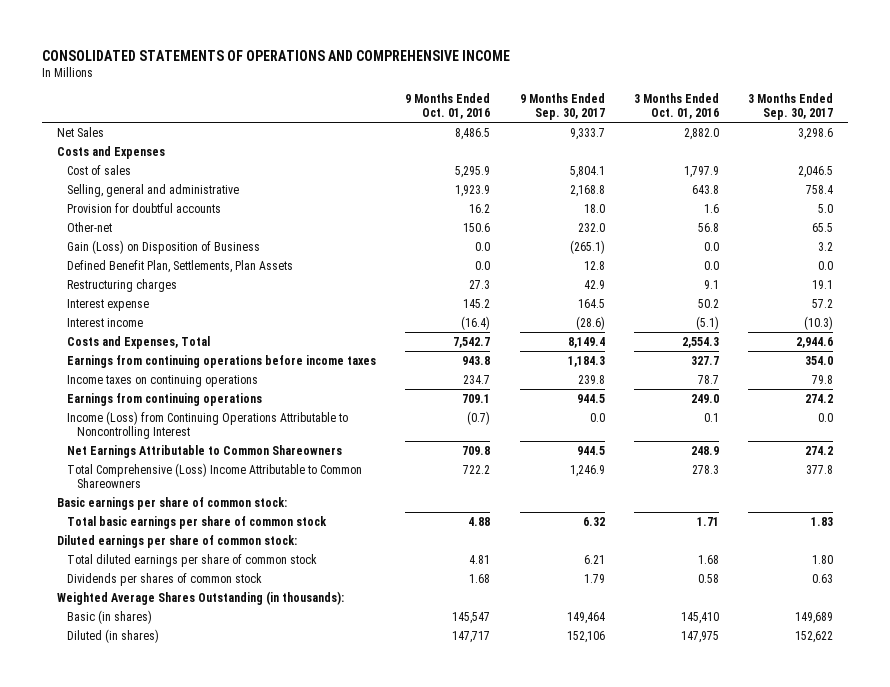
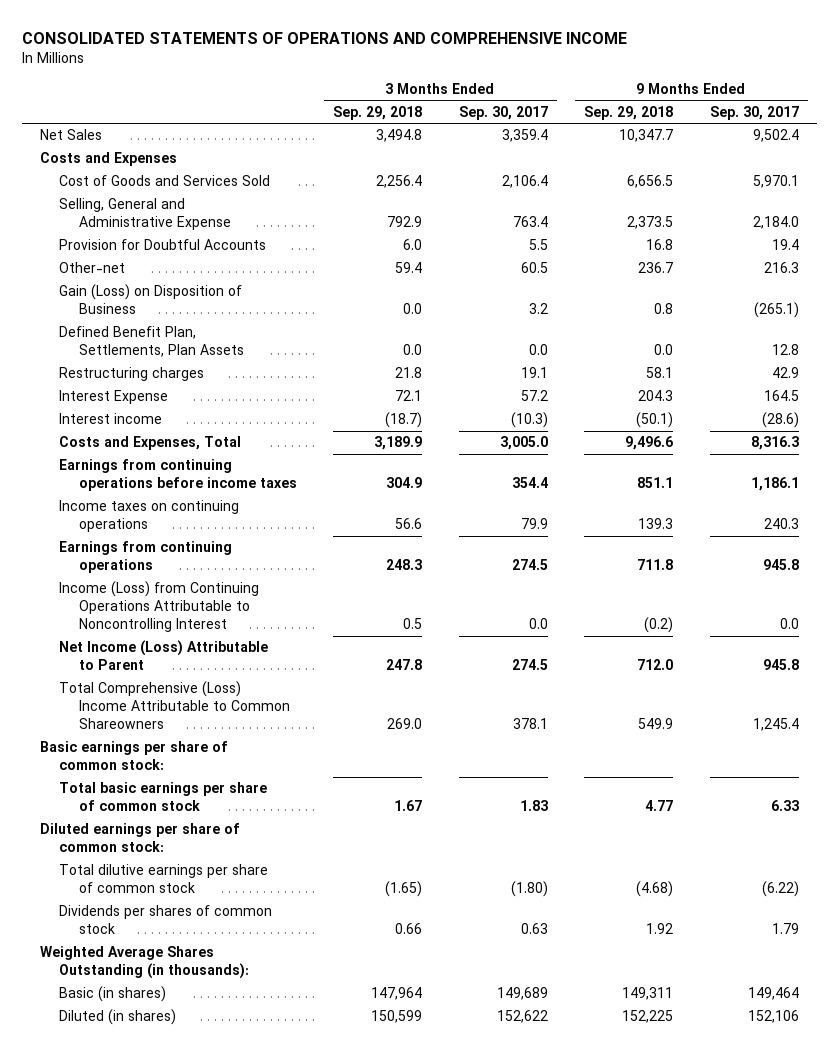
- | 9 Months Ended Oct. 01, 2016 | 9 Months Ended Sep. 30, 2017 | 3 Months Ended Oct. 01, 2016 | 3 Months Ended Sep. 30, 2017
+ | 3 Months Ended Sep. 29, 2018 | 3 Months Ended Sep. 30, 2017 | 9 Months Ended Sep. 29, 2018 | 9 Months Ended Sep. 30, 2017
- Net Sales | 8,486.5 | 9,333.7 | 2,882.0 | 3,298.6
+ Net Sales | 3,494.8 | 3,359.4 | 10,347.7 | 9,502.4
- Cost of sales | 5,295.9 | 5,804.1 | 1,797.9 | 2,046.5
- Selling, general and administrative | 1,923.9 | 2,168.8 | 643.8 | 758.4
- Provision for doubtful accounts | 16.2 | 18.0 | 1.6 | 5.0
- Other-net | 150.6 | 232.0 | 56.8 | 65.5
+ Cost of Goods and Services Sold | 2,256.4 | 2,106.4 | 6,656.5 | 5,970.1
+ Selling, General and Administrative Expense | 792.9 | 763.4 | 2,373.5 | 2,184.0
+ Provision for Doubtful Accounts | 6.0 | 5.5 | 16.8 | 19.4
+ Other-net | 59.4 | 60.5 | 236.7 | 216.3
- Interest expense | 145.2 | 164.5 | 50.2 | 57.2
+ Interest Expense | 72.1 | 57.2 | 204.3 | 164.5
- Costs and Expenses, Total | 7,542.7 | 8,149.4 | 2,554.3 | 2,944.6
- Earnings from continuing operations before income taxes | 943.8 | 1,184.3 | 327.7 | 354.0
- Income taxes on continuing operations | 234.7 | 239.8 | 78.7 | 79.8
- Earnings from continuing operations | 709.1 | 944.5 | 249.0 | 274.2
+ Costs and Expenses, Total | 3,189.9 | 3,005.0 | 9,496.6 | 8,316.3
+ Earnings from continuing operations before income taxes | 304.9 | 354.4 | 851.1 | 1,186.1
+ Income taxes on continuing operations | 56.6 | 79.9 | 139.3 | 240.3
+ Earnings from continuing operations | 248.3 | 274.5 | 711.8 | 945.8
- Net Earnings Attributable to Common Shareowners | 709.8 | 944.5 | 248.9 | 274.2
- Total Comprehensive (Loss) Income Attributable to Common Shareowners | 722.2 | 1,246.9 | 278.3 | 377.8
+ Net Income (Loss) Attributable to Parent | 247.8 | 274.5 | 712.0 | 945.8
+ Total Comprehensive (Loss) Income Attributable to Common Shareowners | 269.0 | 378.1 | 549.9 | 1,245.4
- Total basic earnings per share of common stock | 4.88 | 6.32 | 1.71 | 1.83
+ Total basic earnings per share of common stock | 1.67 | 1.83 | 4.77 | 6.33
- Total diluted earnings per share of common stock | 4.81 | 6.21 | 1.68 | 1.80
+ Total dilutive earnings per share of common stock | (1.65) | (1.80) | (4.68) | (6.22)

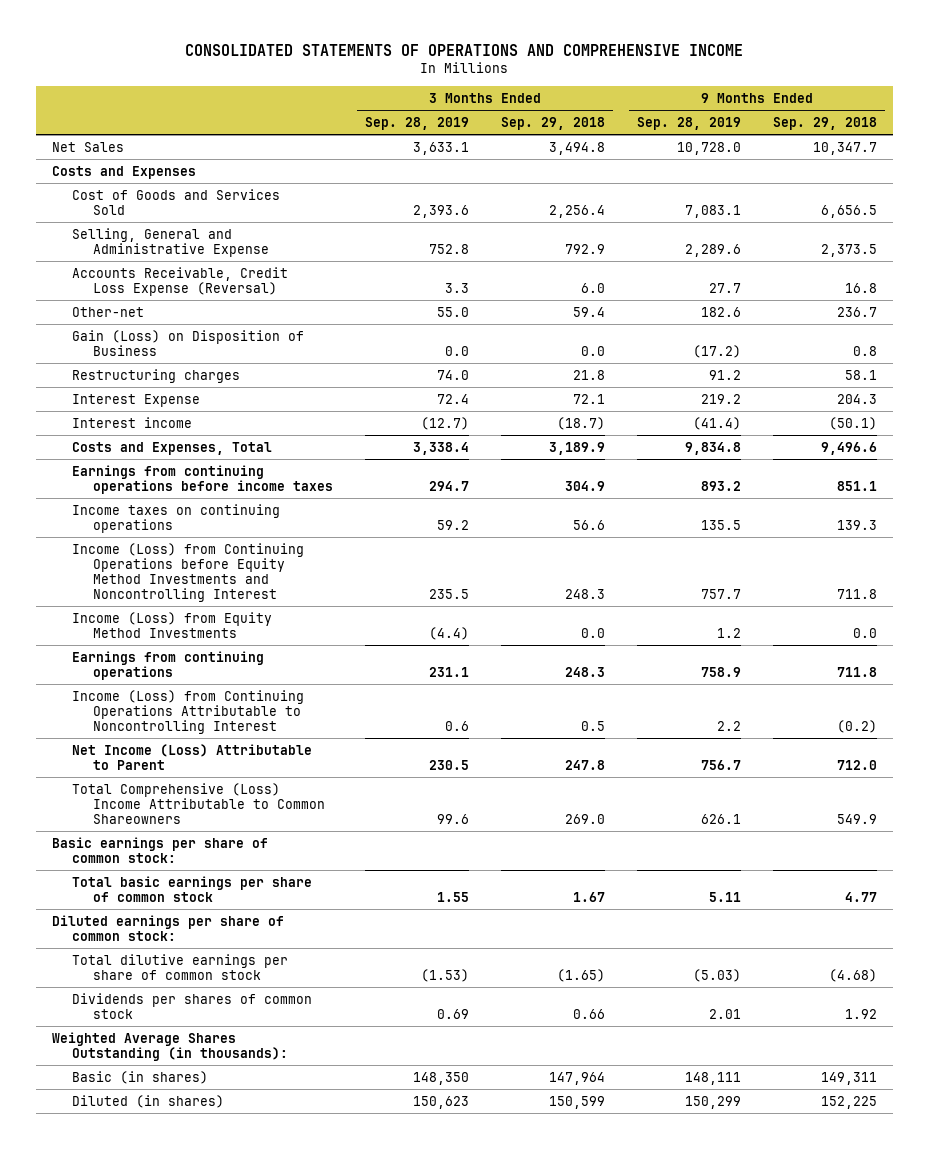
- | 3 Months Ended Sep. 29, 2018 | 3 Months Ended Sep. 30, 2017 | 9 Months Ended Sep. 29, 2018 | 9 Months Ended Sep. 30, 2017
+ | 3 Months Ended Sep. 28, 2019 | 3 Months Ended Sep. 29, 2018 | 9 Months Ended Sep. 28, 2019 | 9 Months Ended Sep. 29, 2018
- Provision for Doubtful Accounts | 6.0 | 5.5 | 16.8 | 19.4
+ Accounts Receivable, Credit Loss Expense (Reversal) | 3.3 | 6.0 | 27.7 | 16.8
- Defined Benefit Plan, Settlements, Plan Assets | 0.0 | 0.0 | 0.0 | 12.8
+ Income (Loss) from Continuing Operations before Equity Method Investments and Noncontrolling Interest | 235.5 | 248.3 | 757.7 | 711.8
+ Income (Loss) from Equity Method Investments | (4.4) | 0.0 | 1.2 | 0.0

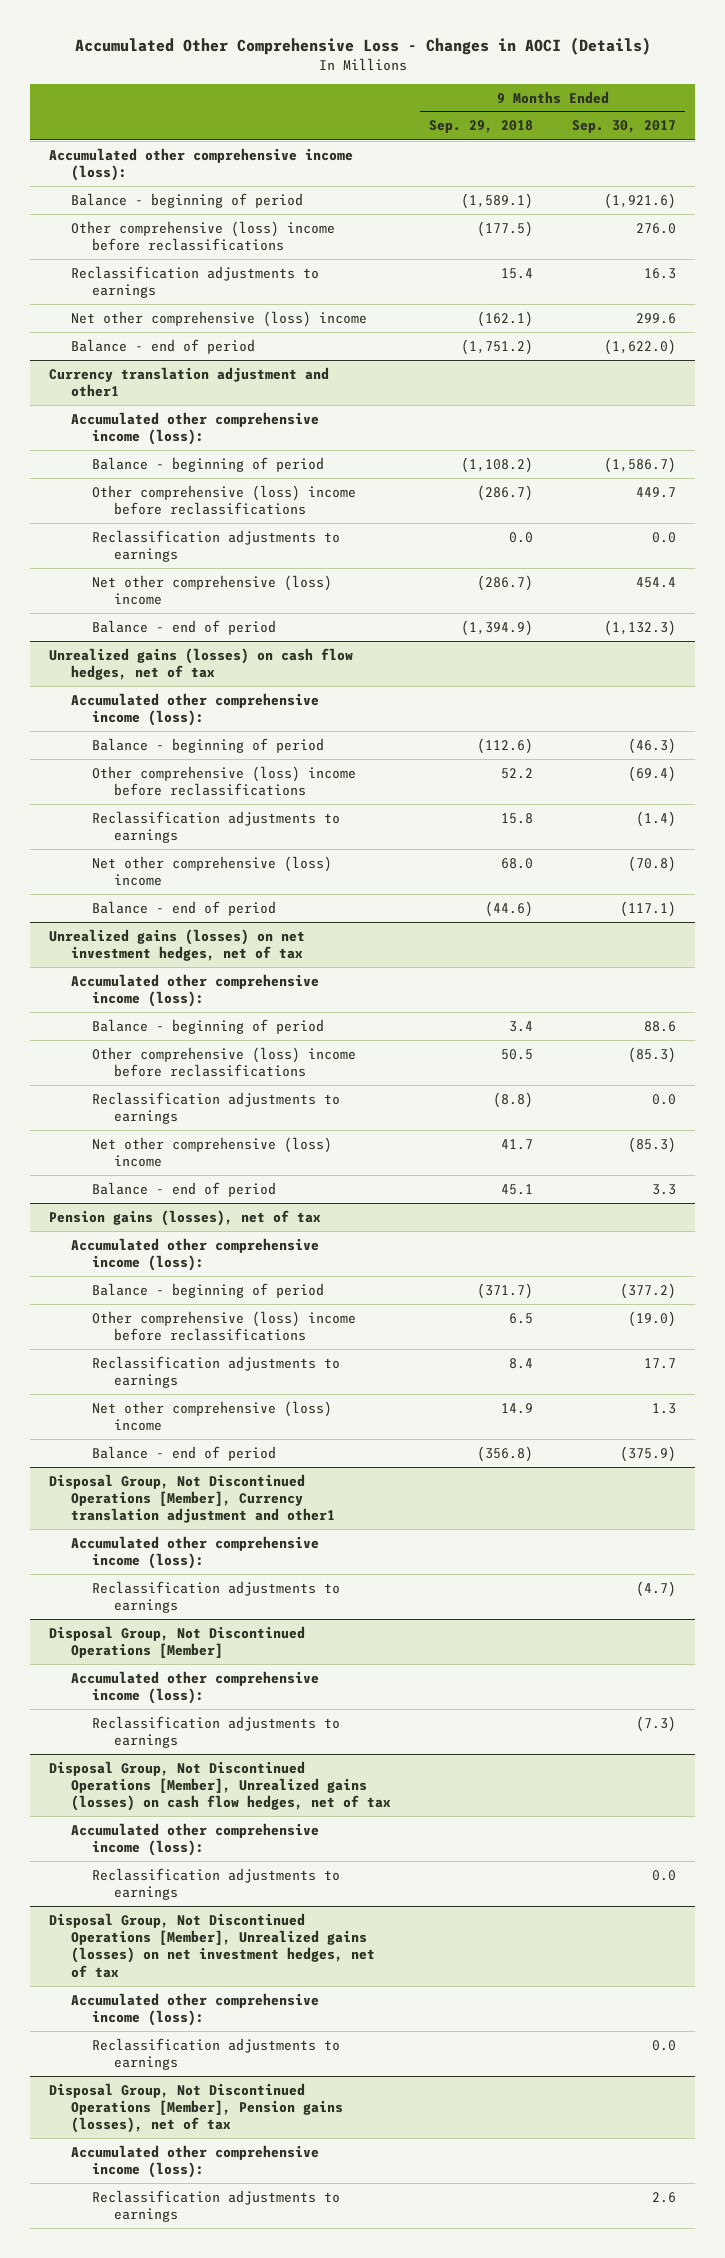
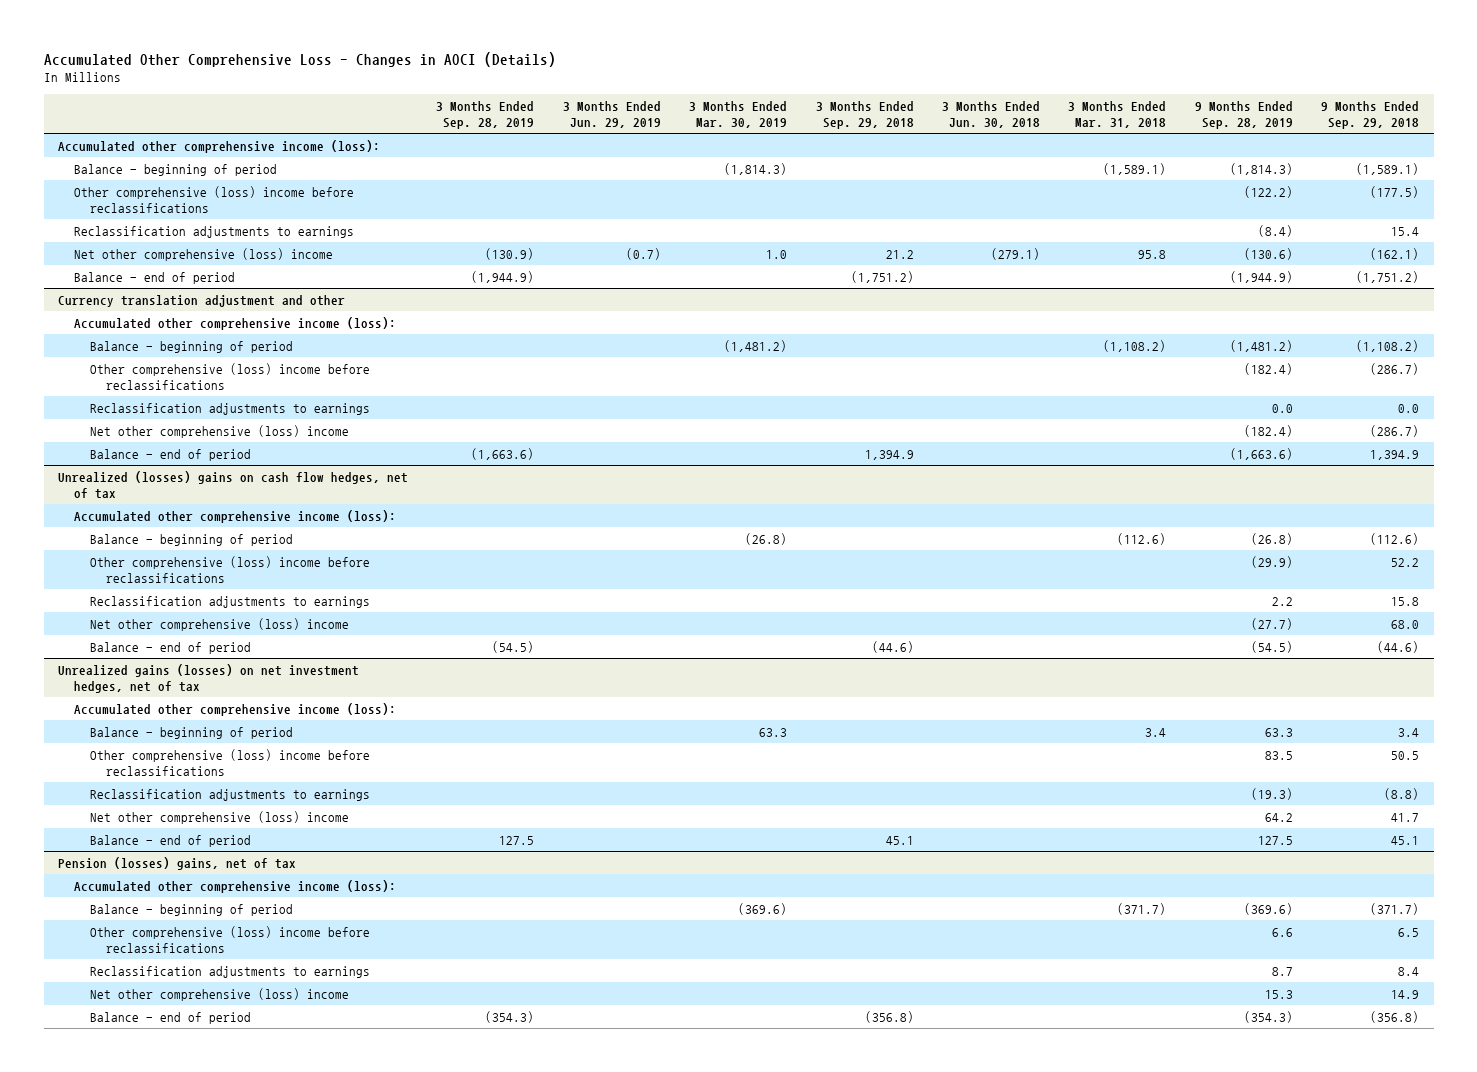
- | 9 Months Ended Sep. 29, 2018 | 9 Months Ended Sep. 30, 2017
+ | 3 Months Ended Sep. 28, 2019 | 3 Months Ended Jun. 29, 2019 | 3 Months Ended Mar. 30, 2019 | 3 Months Ended Sep. 29, 2018 | 3 Months Ended Jun. 30, 2018 | 3 Months Ended Mar. 31, 2018 | 9 Months Ended Sep. 28, 2019 | 9 Months Ended Sep. 29, 2018
- Currency translation adjustment and other1
+ Currency translation adjustment and other
- Balance - end of period | (1,394.9) | (1,132.3)
- Unrealized gains (losses) on cash flow hedges, net of tax
+ Balance - end of period | (1,663.6) | | | 1,394.9 | | | (1,663.6) | 1,394.9
+ Unrealized (losses) gains on cash flow hedges, net of tax
- Pension gains (losses), net of tax
+ Pension (losses) gains, net of tax
- Disposal Group, Not Discontinued Operations [Member], Currency translation adjustment and other1
- Accumulated other comprehensive income (loss):
- Reclassification adjustments to earnings | | (4.7)
- Disposal Group, Not Discontinued Operations [Member]
- Accumulated other comprehensive income (loss):
- Reclassification adjustments to earnings | | (7.3)
- Disposal Group, Not Discontinued Operations [Member], Unrealized gains (losses) on cash flow hedges, net of tax
- Accumulated other comprehensive income (loss):
- Reclassification adjustments to earnings | | 0.0
- Disposal Group, Not Discontinued Operations [Member], Unrealized gains (losses) on net investment hedges, net of tax
- Accumulated other comprehensive income (loss):
- Reclassification adjustments to earnings | | 0.0
- Disposal Group, Not Discontinued Operations [Member], Pension gains (losses), net of tax
- Accumulated other comprehensive income (loss):
- Reclassification adjustments to earnings | | 2.6

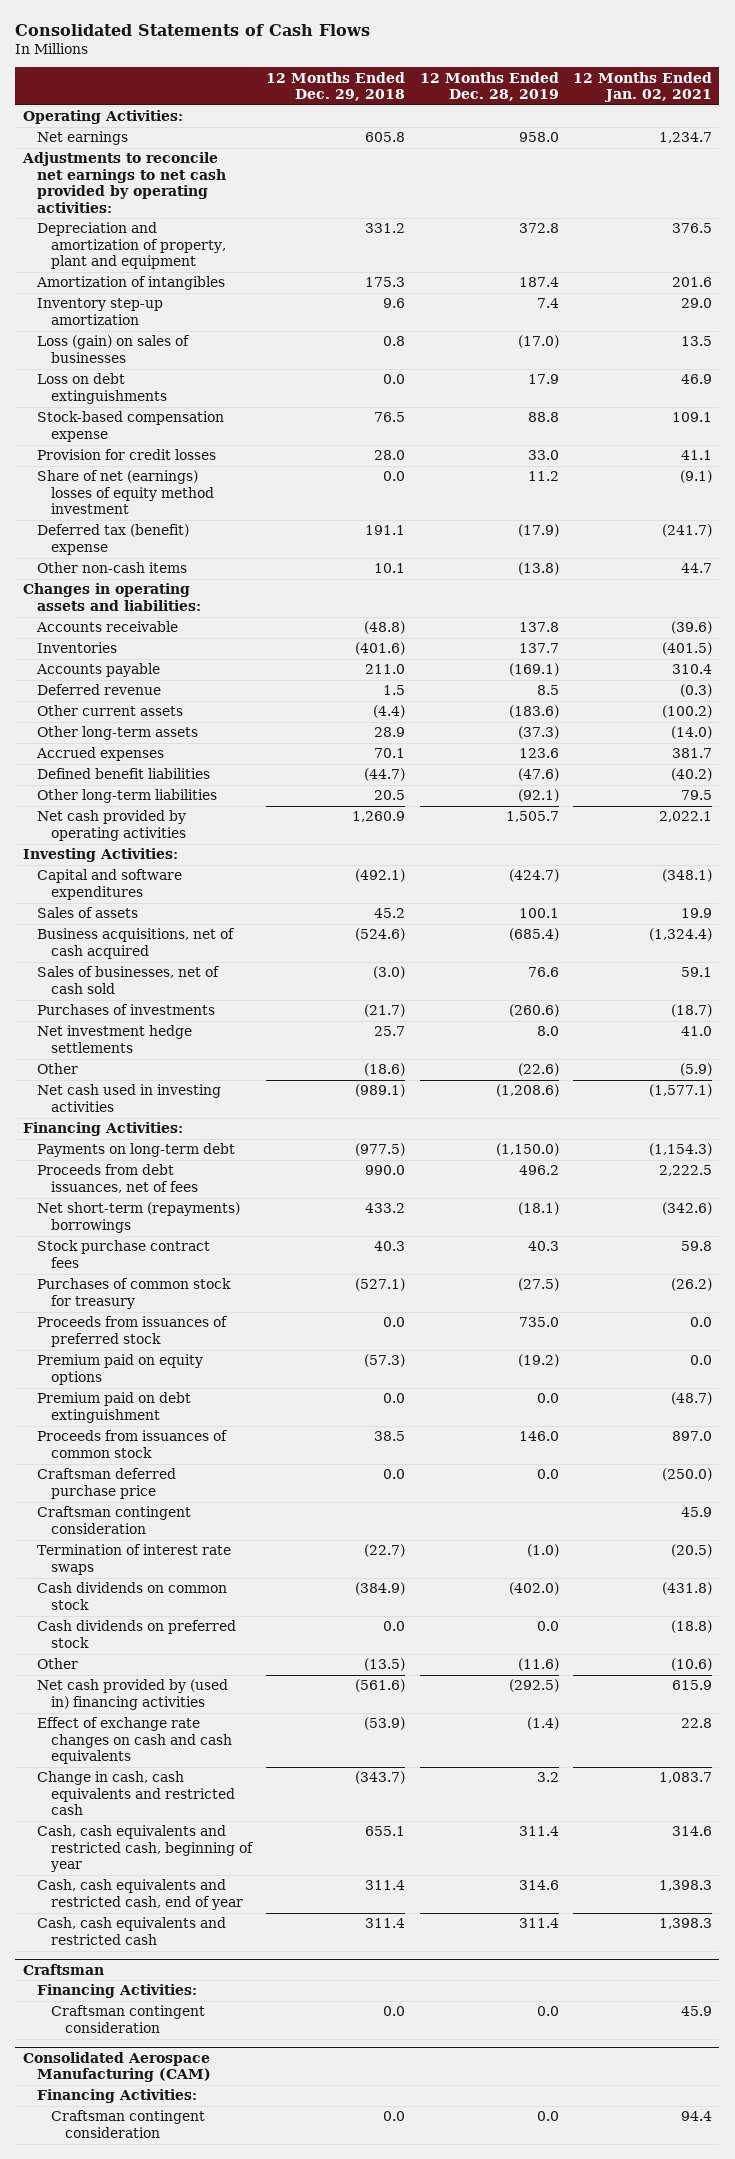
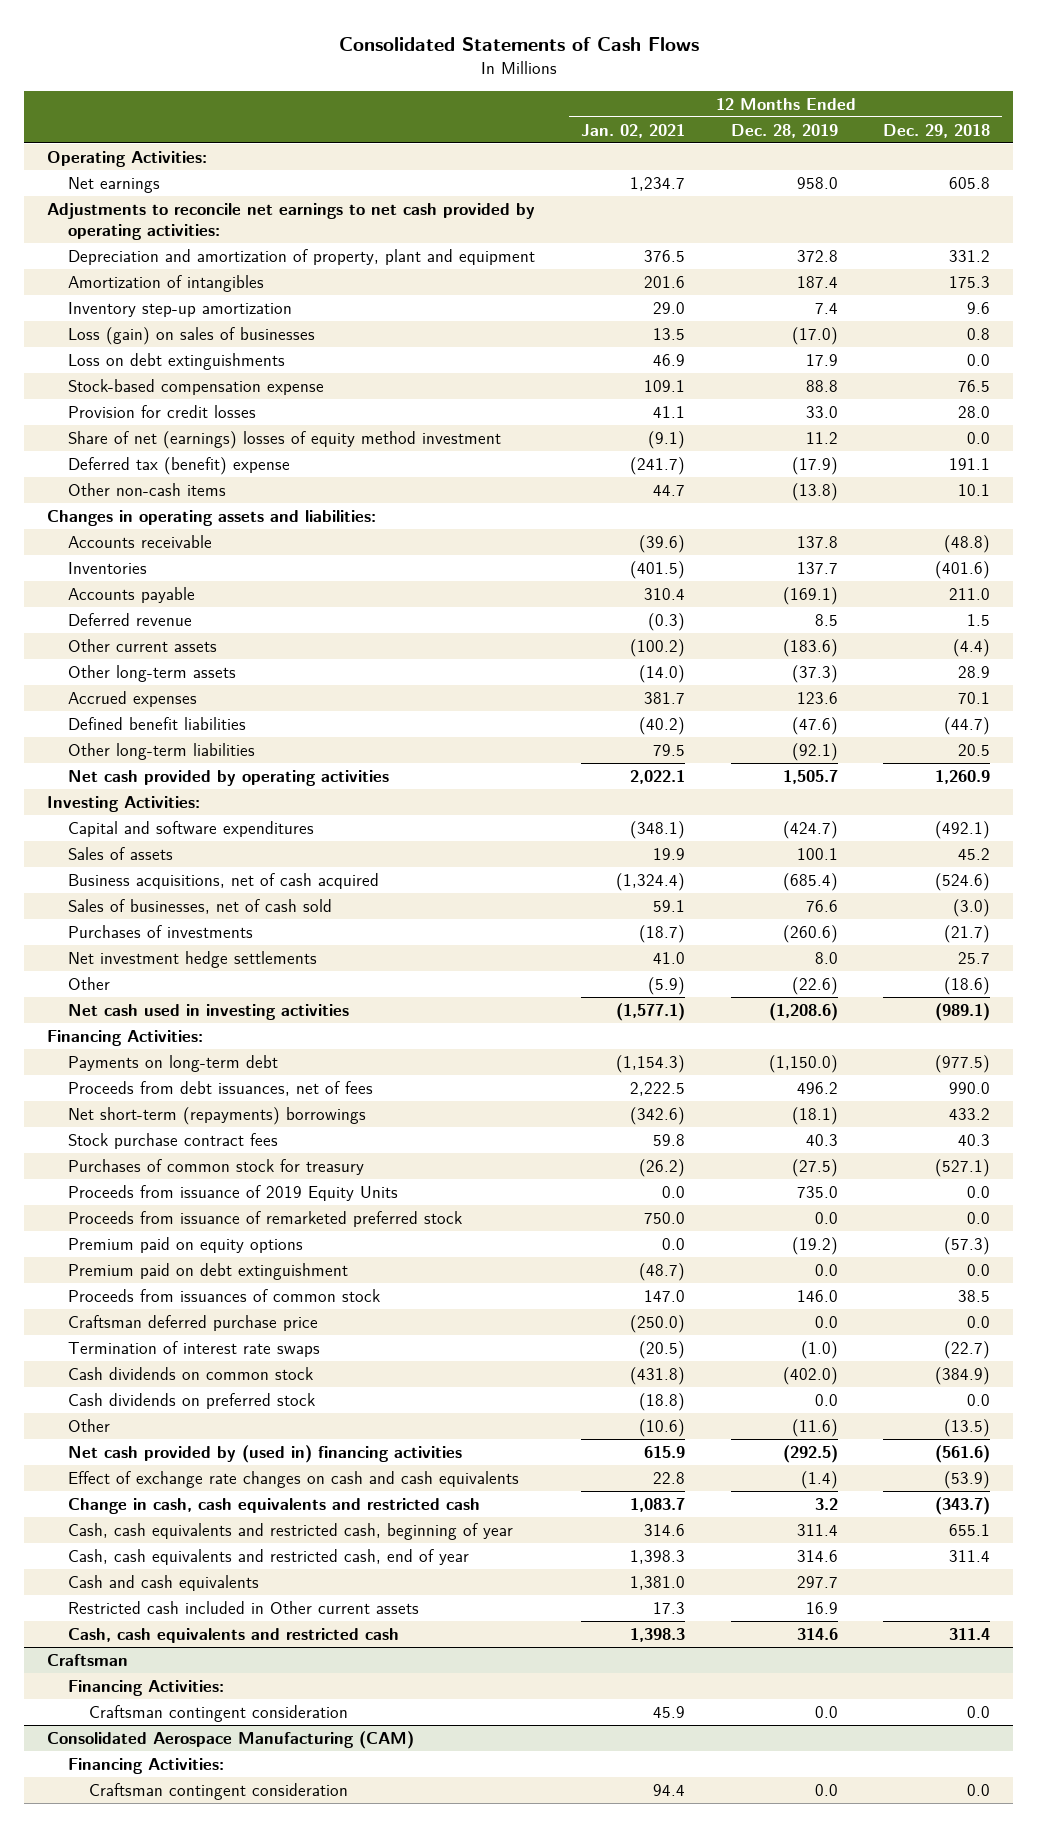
- | 12 Months Ended Dec. 29, 2018 | 12 Months Ended Dec. 28, 2019 | 12 Months Ended Jan. 02, 2021
+ | 12 Months Ended Jan. 02, 2021 | 12 Months Ended Dec. 28, 2019 | 12 Months Ended Dec. 29, 2018
- Proceeds from issuances of preferred stock | 0.0 | 735.0 | 0.0
+ Proceeds from issuance of 2019 Equity Units | 0.0 | 735.0 | 0.0
+ Proceeds from issuance of remarketed preferred stock | 750.0 | 0.0 | 0.0
- Proceeds from issuances of common stock | 38.5 | 146.0 | 897.0
+ Proceeds from issuances of common stock | 147.0 | 146.0 | 38.5
- Craftsman contingent consideration | | | 45.9
- Cash, cash equivalents and restricted cash | 311.4 | 311.4 | 1,398.3
+ Cash and cash equivalents | 1,381.0 | 297.7 |
+ Restricted cash included in Other current assets | 17.3 | 16.9 |
+ Cash, cash equivalents and restricted cash | 1,398.3 | 314.6 | 311.4

